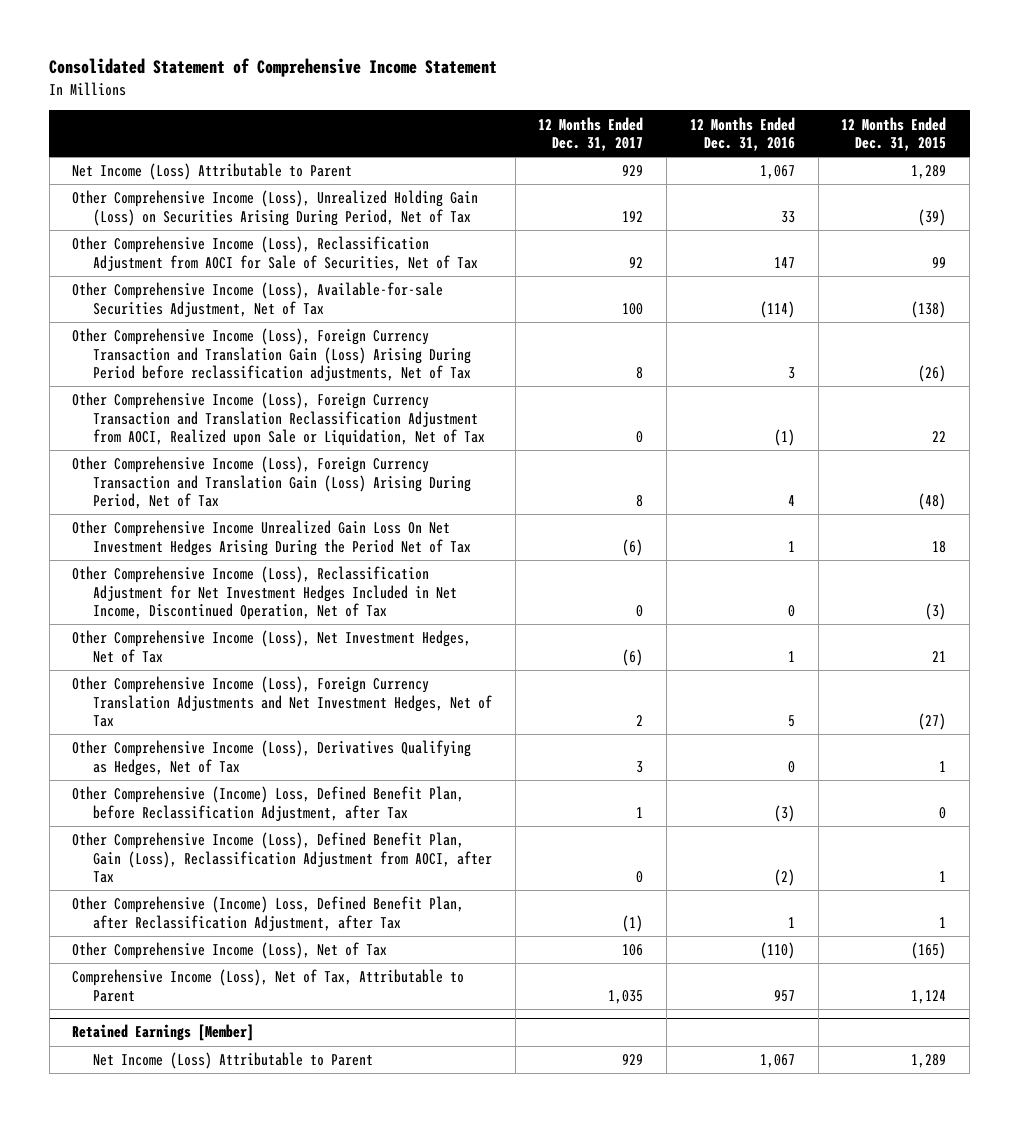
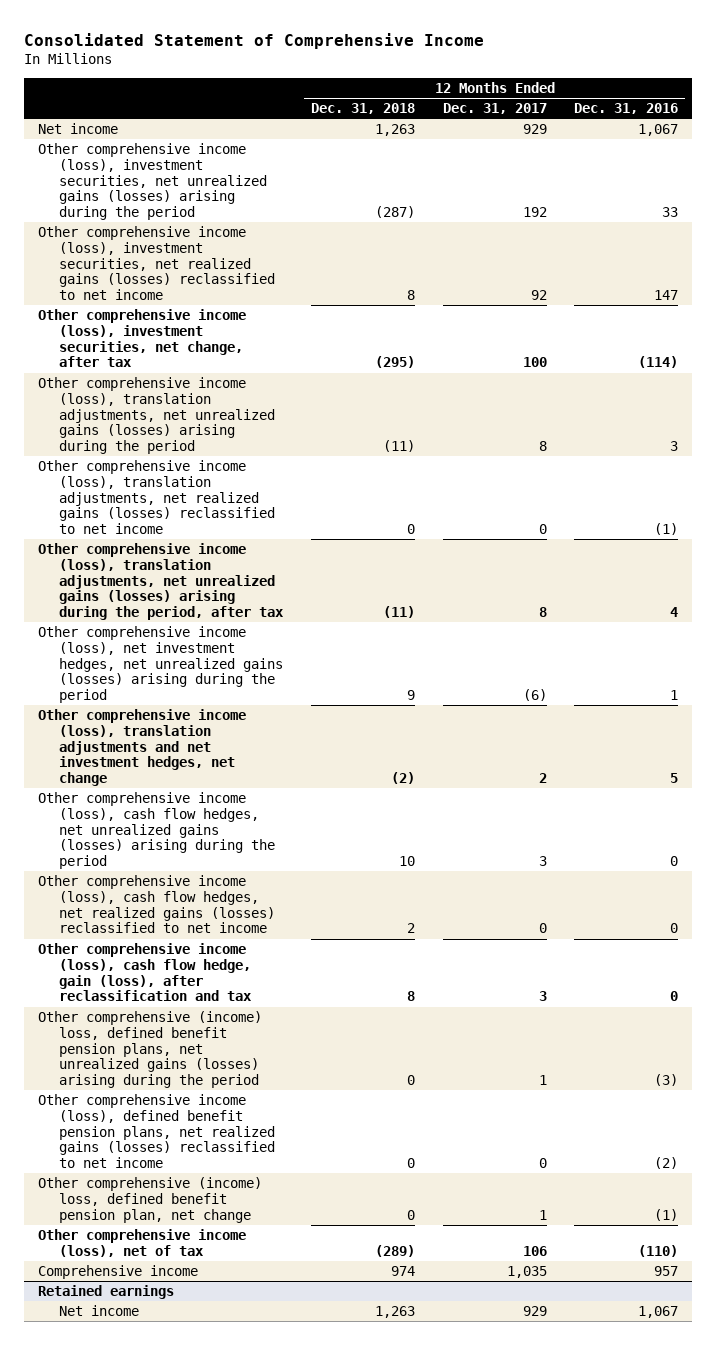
- Consolidated Statement of Comprehensive Income Statement
+ Consolidated Statement of Comprehensive Income
- | 12 Months Ended Dec. 31, 2017 | 12 Months Ended Dec. 31, 2016 | 12 Months Ended Dec. 31, 2015
+ | 12 Months Ended Dec. 31, 2018 | 12 Months Ended Dec. 31, 2017 | 12 Months Ended Dec. 31, 2016
- Net Income (Loss) Attributable to Parent | 929 | 1,067 | 1,289
- Other Comprehensive Income (Loss), Unrealized Holding Gain (Loss) on Securities Arising During Period, Net of Tax | 192 | 33 | (39)
- Other Comprehensive Income (Loss), Reclassification Adjustment from AOCI for Sale of Securities, Net of Tax | 92 | 147 | 99
- Other Comprehensive Income (Loss), Available-for-sale Securities Adjustment, Net of Tax | 100 | (114) | (138)
- Other Comprehensive Income (Loss), Foreign Currency Transaction and Translation Gain (Loss) Arising During Period before reclassification adjustments, Net of Tax | 8 | 3 | (26)
- Other Comprehensive Income (Loss), Foreign Currency Transaction and Translation Reclassification Adjustment from AOCI, Realized upon Sale or Liquidation, Net of Tax | 0 | (1) | 22
- Other Comprehensive Income (Loss), Foreign Currency Transaction and Translation Gain (Loss) Arising During Period, Net of Tax | 8 | 4 | (48)
- Other Comprehensive Income Unrealized Gain Loss On Net Investment Hedges Arising During the Period Net of Tax | (6) | 1 | 18
- Other Comprehensive Income (Loss), Reclassification Adjustment for Net Investment Hedges Included in Net Income, Discontinued Operation, Net of Tax | 0 | 0 | (3)
- Other Comprehensive Income (Loss), Net Investment Hedges, Net of Tax | (6) | 1 | 21
- Other Comprehensive Income (Loss), Foreign Currency Translation Adjustments and Net Investment Hedges, Net of Tax | 2 | 5 | (27)
- Other Comprehensive Income (Loss), Derivatives Qualifying as Hedges, Net of Tax | 3 | 0 | 1
- Other Comprehensive (Income) Loss, Defined Benefit Plan, before Reclassification Adjustment, after Tax | 1 | (3) | 0
- Other Comprehensive Income (Loss), Defined Benefit Plan, Gain (Loss), Reclassification Adjustment from AOCI, after Tax | 0 | (2) | 1
- Other Comprehensive (Income) Loss, Defined Benefit Plan, after Reclassification Adjustment, after Tax | (1) | 1 | 1
- Other Comprehensive Income (Loss), Net of Tax | 106 | (110) | (165)
- Comprehensive Income (Loss), Net of Tax, Attributable to Parent | 1,035 | 957 | 1,124
- Retained Earnings [Member]
- Net Income (Loss) Attributable to Parent | 929 | 1,067 | 1,289
+ Net income | 1,263 | 929 | 1,067
+ Other comprehensive income (loss), investment securities, net unrealized gains (losses) arising during the period | (287) | 192 | 33
+ Other comprehensive income (loss), investment securities, net realized gains (losses) reclassified to net income | 8 | 92 | 147
+ Other comprehensive income (loss), investment securities, net change, after tax | (295) | 100 | (114)
+ Other comprehensive income (loss), translation adjustments, net unrealized gains (losses) arising during the period | (11) | 8 | 3
+ Other comprehensive income (loss), translation adjustments, net realized gains (losses) reclassified to net income | 0 | 0 | (1)
+ Other comprehensive income (loss), translation adjustments, net unrealized gains (losses) arising during the period, after tax | (11) | 8 | 4
+ Other comprehensive income (loss), net investment hedges, net unrealized gains (losses) arising during the period | 9 | (6) | 1
+ Other comprehensive income (loss), translation adjustments and net investment hedges, net change | (2) | 2 | 5
+ Other comprehensive income (loss), cash flow hedges, net unrealized gains (losses) arising during the period | 10 | 3 | 0
+ Other comprehensive income (loss), cash flow hedges, net realized gains (losses) reclassified to net income | 2 | 0 | 0
+ Other comprehensive income (loss), cash flow hedge, gain (loss), after reclassification and tax | 8 | 3 | 0
+ Other comprehensive (income) loss, defined benefit pension plans, net unrealized gains (losses) arising during the period | 0 | 1 | (3)
+ Other comprehensive income (loss), defined benefit pension plans, net realized gains (losses) reclassified to net income | 0 | 0 | (2)
+ Other comprehensive (income) loss, defined benefit pension plan, net change | 0 | 1 | (1)
+ Other comprehensive income (loss), net of tax | (289) | 106 | (110)
+ Comprehensive income | 974 | 1,035 | 957
+ Retained earnings
+ Net income | 1,263 | 929 | 1,067

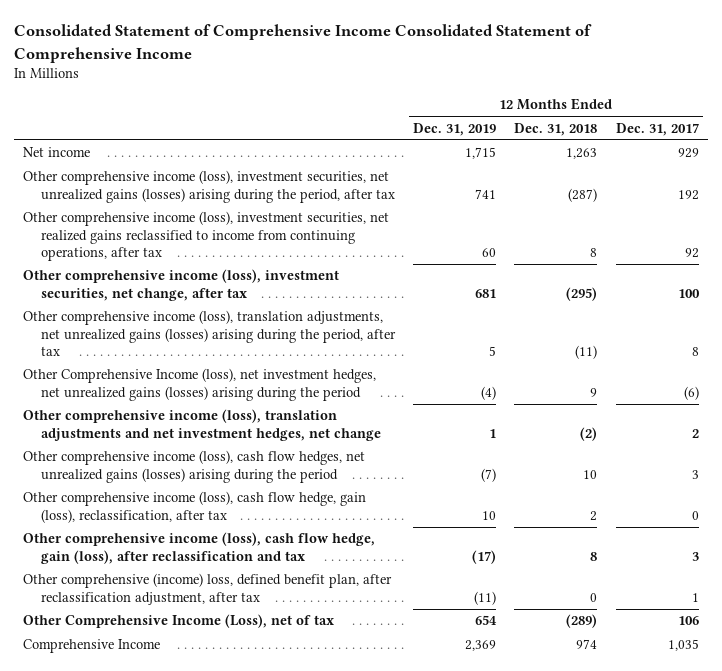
- Consolidated Statement of Comprehensive Income
+ Consolidated Statement of Comprehensive Income Consolidated Statement of Comprehensive Income
- | 12 Months Ended Dec. 31, 2018 | 12 Months Ended Dec. 31, 2017 | 12 Months Ended Dec. 31, 2016
+ | 12 Months Ended Dec. 31, 2019 | 12 Months Ended Dec. 31, 2018 | 12 Months Ended Dec. 31, 2017
- Other comprehensive income (loss), investment securities, net unrealized gains (losses) arising during the period | (287) | 192 | 33
- Other comprehensive income (loss), investment securities, net realized gains (losses) reclassified to net income | 8 | 92 | 147
+ Other comprehensive income (loss), investment securities, net unrealized gains (losses) arising during the period, after tax | 741 | (287) | 192
+ Other comprehensive income (loss), investment securities, net realized gains reclassified to income from continuing operations, after tax | 60 | 8 | 92
- Other comprehensive income (loss), translation adjustments, net unrealized gains (losses) arising during the period | (11) | 8 | 3
- Other comprehensive income (loss), translation adjustments, net realized gains (losses) reclassified to net income | 0 | 0 | (1)
- Other comprehensive income (loss), net investment hedges, net unrealized gains (losses) arising during the period | 9 | (6) | 1
+ Other Comprehensive Income (loss), net investment hedges, net unrealized gains (losses) arising during the period | (4) | 9 | (6)
- Other comprehensive income (loss), cash flow hedges, net realized gains (losses) reclassified to net income | 2 | 0 | 0
+ Other comprehensive income (loss), cash flow hedge, gain (loss), reclassification, after tax | 10 | 2 | 0
- Other comprehensive (income) loss, defined benefit pension plans, net unrealized gains (losses) arising during the period | 0 | 1 | (3)
- Other comprehensive income (loss), defined benefit pension plans, net realized gains (losses) reclassified to net income | 0 | 0 | (2)
- Other comprehensive (income) loss, defined benefit pension plan, net change | 0 | 1 | (1)
- Other comprehensive income (loss), net of tax | (289) | 106 | (110)
- Comprehensive income | 974 | 1,035 | 957
- Retained earnings
- Net income | 1,263 | 929 | 1,067
+ Other comprehensive (income) loss, defined benefit plan, after reclassification adjustment, after tax | (11) | 0 | 1
+ Other Comprehensive Income (Loss), net of tax | 654 | (289) | 106
+ Comprehensive Income | 2,369 | 974 | 1,035

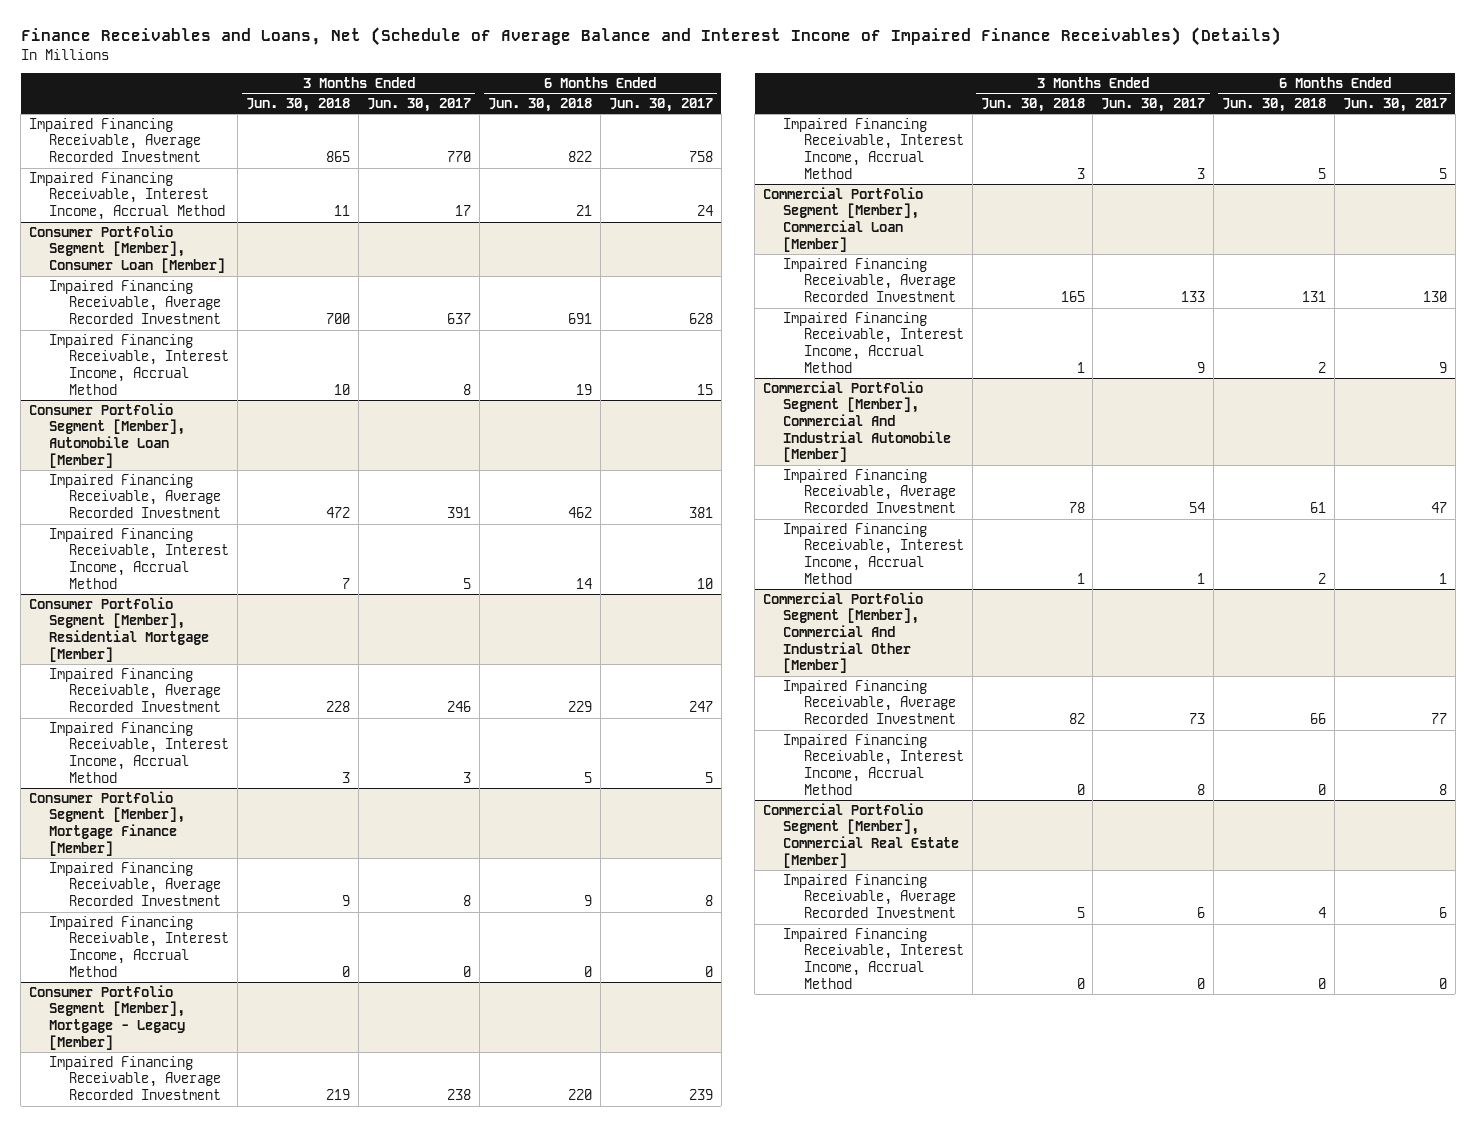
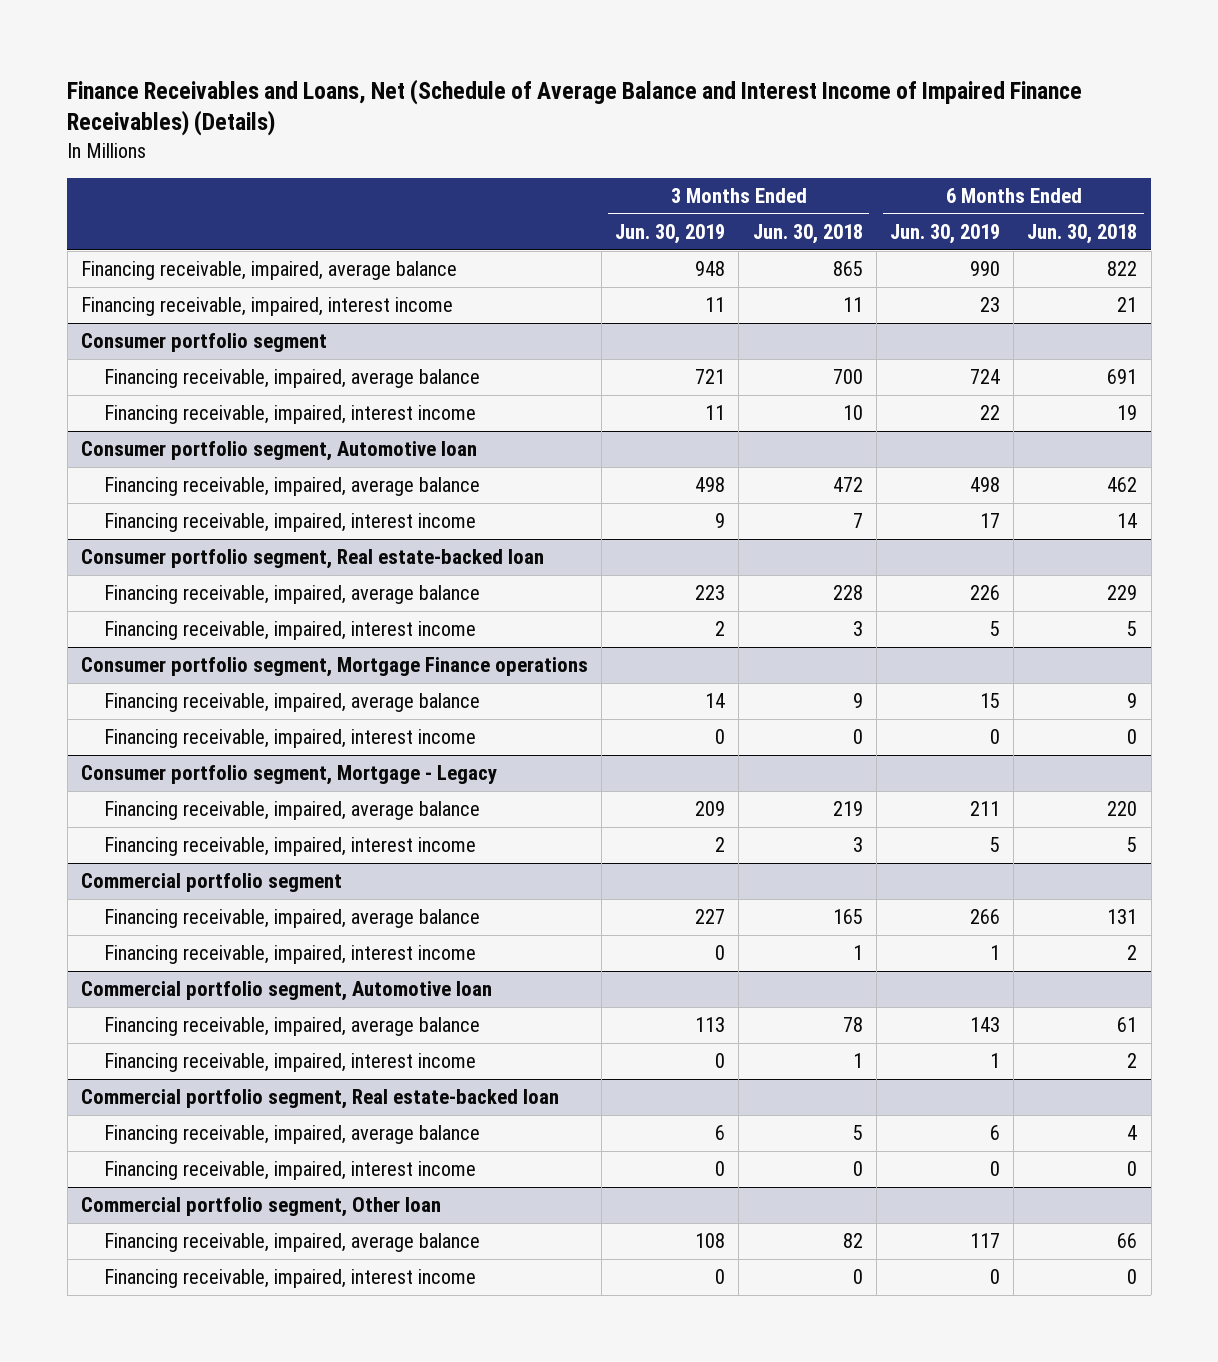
- | 3 Months Ended Jun. 30, 2018 | 3 Months Ended Jun. 30, 2017 | 6 Months Ended Jun. 30, 2018 | 6 Months Ended Jun. 30, 2017
+ | 3 Months Ended Jun. 30, 2019 | 3 Months Ended Jun. 30, 2018 | 6 Months Ended Jun. 30, 2019 | 6 Months Ended Jun. 30, 2018
- Impaired Financing Receivable, Average Recorded Investment | 865 | 770 | 822 | 758
- Impaired Financing Receivable, Interest Income, Accrual Method | 11 | 17 | 21 | 24
- Consumer Portfolio Segment [Member], Consumer Loan [Member]
- Impaired Financing Receivable, Average Recorded Investment | 700 | 637 | 691 | 628
- Impaired Financing Receivable, Interest Income, Accrual Method | 10 | 8 | 19 | 15
- Consumer Portfolio Segment [Member], Automobile Loan [Member]
- Impaired Financing Receivable, Average Recorded Investment | 472 | 391 | 462 | 381
- Impaired Financing Receivable, Interest Income, Accrual Method | 7 | 5 | 14 | 10
- Consumer Portfolio Segment [Member], Residential Mortgage [Member]
- Impaired Financing Receivable, Average Recorded Investment | 228 | 246 | 229 | 247
- Impaired Financing Receivable, Interest Income, Accrual Method | 3 | 3 | 5 | 5
- Consumer Portfolio Segment [Member], Mortgage Finance [Member]
- Impaired Financing Receivable, Average Recorded Investment | 9 | 8 | 9 | 8
- Impaired Financing Receivable, Interest Income, Accrual Method | 0 | 0 | 0 | 0
- Consumer Portfolio Segment [Member], Mortgage - Legacy [Member]
- Impaired Financing Receivable, Average Recorded Investment | 219 | 238 | 220 | 239
- Impaired Financing Receivable, Interest Income, Accrual Method | 3 | 3 | 5 | 5
- Commercial Portfolio Segment [Member], Commercial Loan [Member]
- Impaired Financing Receivable, Average Recorded Investment | 165 | 133 | 131 | 130
- Impaired Financing Receivable, Interest Income, Accrual Method | 1 | 9 | 2 | 9
- Commercial Portfolio Segment [Member], Commercial And Industrial Automobile [Member]
- Impaired Financing Receivable, Average Recorded Investment | 78 | 54 | 61 | 47
- Impaired Financing Receivable, Interest Income, Accrual Method | 1 | 1 | 2 | 1
- Commercial Portfolio Segment [Member], Commercial And Industrial Other [Member]
- Impaired Financing Receivable, Average Recorded Investment | 82 | 73 | 66 | 77
- Impaired Financing Receivable, Interest Income, Accrual Method | 0 | 8 | 0 | 8
- Commercial Portfolio Segment [Member], Commercial Real Estate [Member]
- Impaired Financing Receivable, Average Recorded Investment | 5 | 6 | 4 | 6
- Impaired Financing Receivable, Interest Income, Accrual Method | 0 | 0 | 0 | 0
+ Financing receivable, impaired, average balance | 948 | 865 | 990 | 822
+ Financing receivable, impaired, interest income | 11 | 11 | 23 | 21
+ Consumer portfolio segment
+ Financing receivable, impaired, average balance | 721 | 700 | 724 | 691
+ Financing receivable, impaired, interest income | 11 | 10 | 22 | 19
+ Consumer portfolio segment, Automotive loan
+ Financing receivable, impaired, average balance | 498 | 472 | 498 | 462
+ Financing receivable, impaired, interest income | 9 | 7 | 17 | 14
+ Consumer portfolio segment, Real estate-backed loan
+ Financing receivable, impaired, average balance | 223 | 228 | 226 | 229
+ Financing receivable, impaired, interest income | 2 | 3 | 5 | 5
+ Consumer portfolio segment, Mortgage Finance operations
+ Financing receivable, impaired, average balance | 14 | 9 | 15 | 9
+ Financing receivable, impaired, interest income | 0 | 0 | 0 | 0
+ Consumer portfolio segment, Mortgage - Legacy
+ Financing receivable, impaired, average balance | 209 | 219 | 211 | 220
+ Financing receivable, impaired, interest income | 2 | 3 | 5 | 5
+ Commercial portfolio segment
+ Financing receivable, impaired, average balance | 227 | 165 | 266 | 131
+ Financing receivable, impaired, interest income | 0 | 1 | 1 | 2
+ Commercial portfolio segment, Automotive loan
+ Financing receivable, impaired, average balance | 113 | 78 | 143 | 61
+ Financing receivable, impaired, interest income | 0 | 1 | 1 | 2
+ Commercial portfolio segment, Real estate-backed loan
+ Financing receivable, impaired, average balance | 6 | 5 | 6 | 4
+ Financing receivable, impaired, interest income | 0 | 0 | 0 | 0
+ Commercial portfolio segment, Other loan
+ Financing receivable, impaired, average balance | 108 | 82 | 117 | 66
+ Financing receivable, impaired, interest income | 0 | 0 | 0 | 0

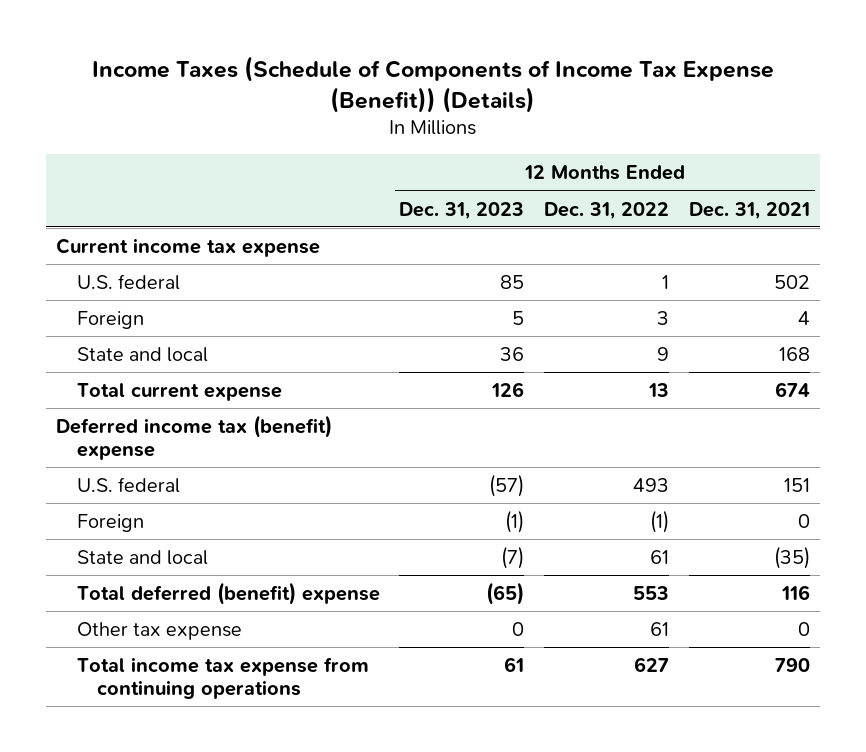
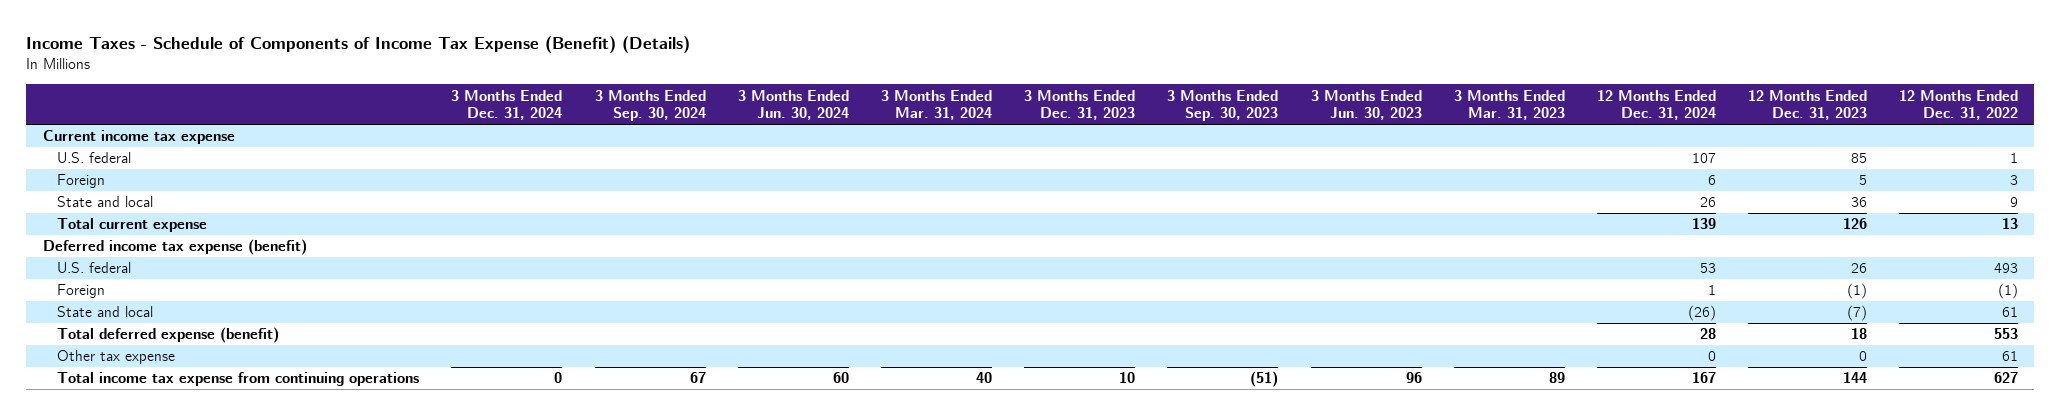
- Income Taxes (Schedule of Components of Income Tax Expense (Benefit)) (Details)
+ Income Taxes - Schedule of Components of Income Tax Expense (Benefit) (Details)
- | 12 Months Ended Dec. 31, 2023 | 12 Months Ended Dec. 31, 2022 | 12 Months Ended Dec. 31, 2021
+ | 3 Months Ended Dec. 31, 2024 | 3 Months Ended Sep. 30, 2024 | 3 Months Ended Jun. 30, 2024 | 3 Months Ended Mar. 31, 2024 | 3 Months Ended Dec. 31, 2023 | 3 Months Ended Sep. 30, 2023 | 3 Months Ended Jun. 30, 2023 | 3 Months Ended Mar. 31, 2023 | 12 Months Ended Dec. 31, 2024 | 12 Months Ended Dec. 31, 2023 | 12 Months Ended Dec. 31, 2022
- Deferred income tax (benefit) expense
- U.S. federal | (57) | 493 | 151
+ Deferred income tax expense (benefit)
+ U.S. federal | | | | | | | | | 53 | 26 | 493
- Total deferred (benefit) expense | (65) | 553 | 116
+ Total deferred expense (benefit) | | | | | | | | | 28 | 18 | 553
- Total income tax expense from continuing operations | 61 | 627 | 790
+ Total income tax expense from continuing operations | 0 | 67 | 60 | 40 | 10 | (51) | 96 | 89 | 167 | 144 | 627

